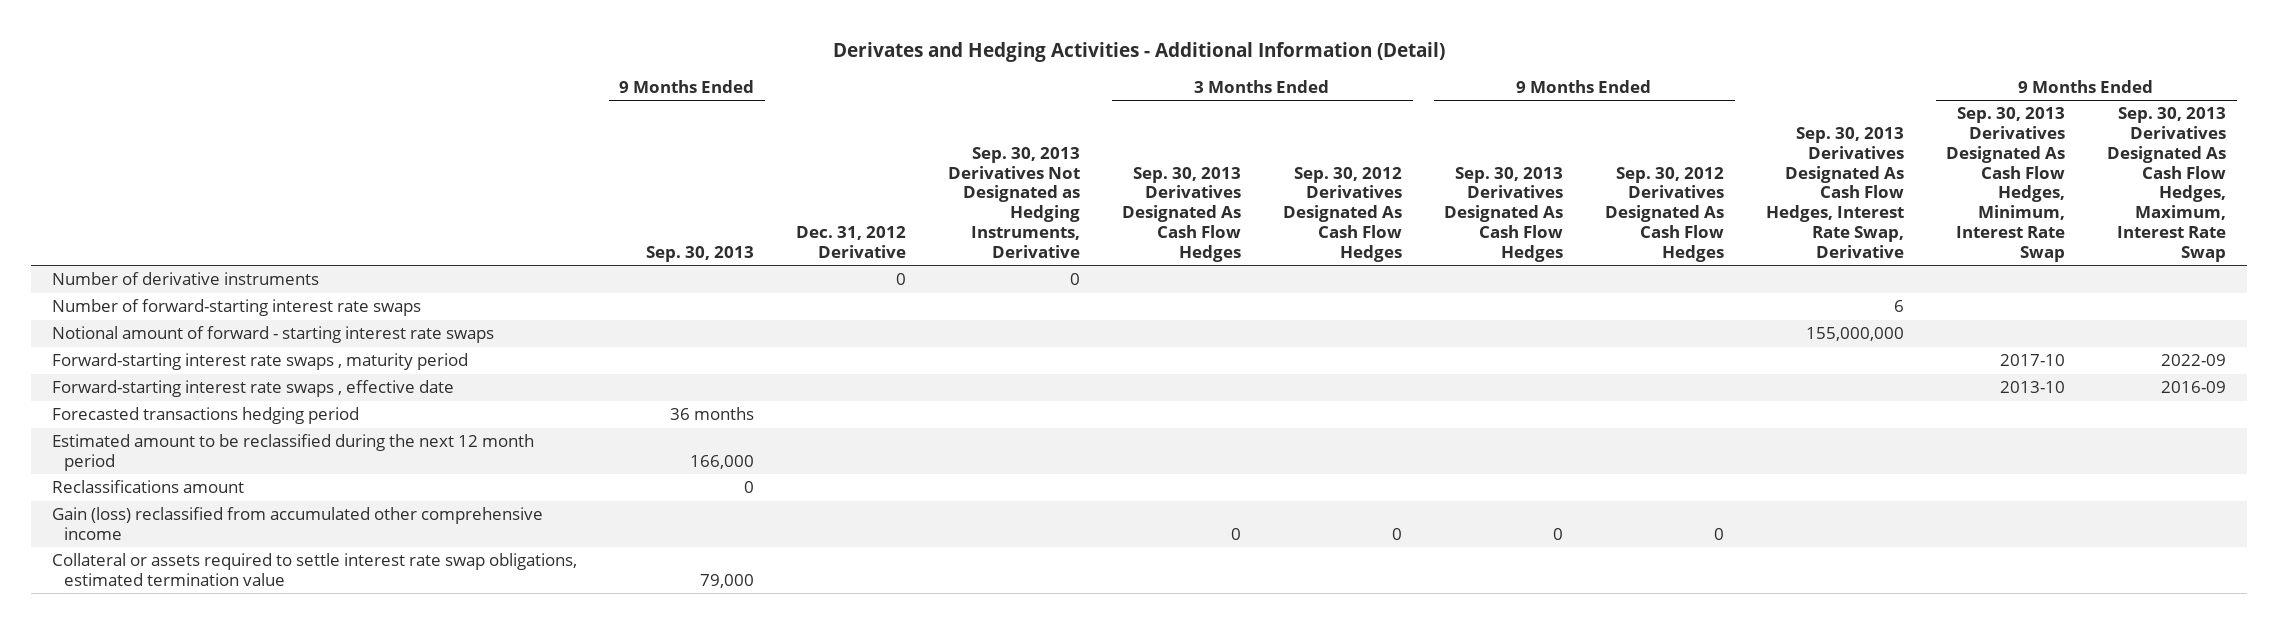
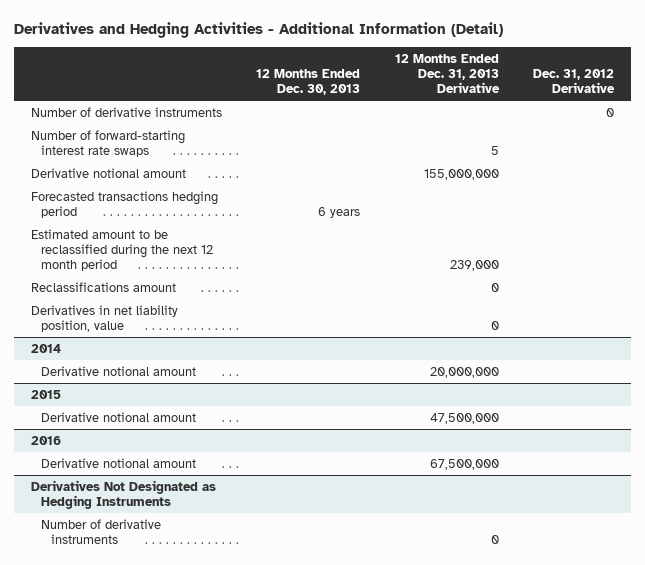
- Derivates and Hedging Activities - Additional Information (Detail)
+ Derivatives and Hedging Activities - Additional Information (Detail)
- | 9 Months Ended Sep. 30, 2013 | Dec. 31, 2012 Derivative | Sep. 30, 2013 Derivatives Not Designated as Hedging Instruments, Derivative | 3 Months Ended Sep. 30, 2013 Derivatives Designated As Cash Flow Hedges | 3 Months Ended Sep. 30, 2012 Derivatives Designated As Cash Flow Hedges | 9 Months Ended Sep. 30, 2013 Derivatives Designated As Cash Flow Hedges | 9 Months Ended Sep. 30, 2012 Derivatives Designated As Cash Flow Hedges | Sep. 30, 2013 Derivatives Designated As Cash Flow Hedges, Interest Rate Swap, Derivative | 9 Months Ended Sep. 30, 2013 Derivatives Designated As Cash Flow Hedges, Minimum, Interest Rate Swap | 9 Months Ended Sep. 30, 2013 Derivatives Designated As Cash Flow Hedges, Maximum, Interest Rate Swap
+ | 12 Months Ended Dec. 30, 2013 | 12 Months Ended Dec. 31, 2013 Derivative | Dec. 31, 2012 Derivative
- Notional amount of forward - starting interest rate swaps | | | | | | | | 155,000,000 | |
- Forward-starting interest rate swaps , maturity period | | | | | | | | | 2017-10 | 2022-09
- Forward-starting interest rate swaps , effective date | | | | | | | | | 2013-10 | 2016-09
+ Derivative notional amount | | 155,000,000 |
- Gain (loss) reclassified from accumulated other comprehensive income | | | | 0 | 0 | 0 | 0 | | |
- Collateral or assets required to settle interest rate swap obligations, estimated termination value | 79,000 | | | | | | | | |
+ Derivatives in net liability position, value | | 0 |
+ 2014
+ Derivative notional amount | | 20,000,000 |
+ 2015
+ Derivative notional amount | | 47,500,000 |
+ 2016
+ Derivative notional amount | | 67,500,000 |
+ Derivatives Not Designated as Hedging Instruments
+ Number of derivative instruments | | 0 |

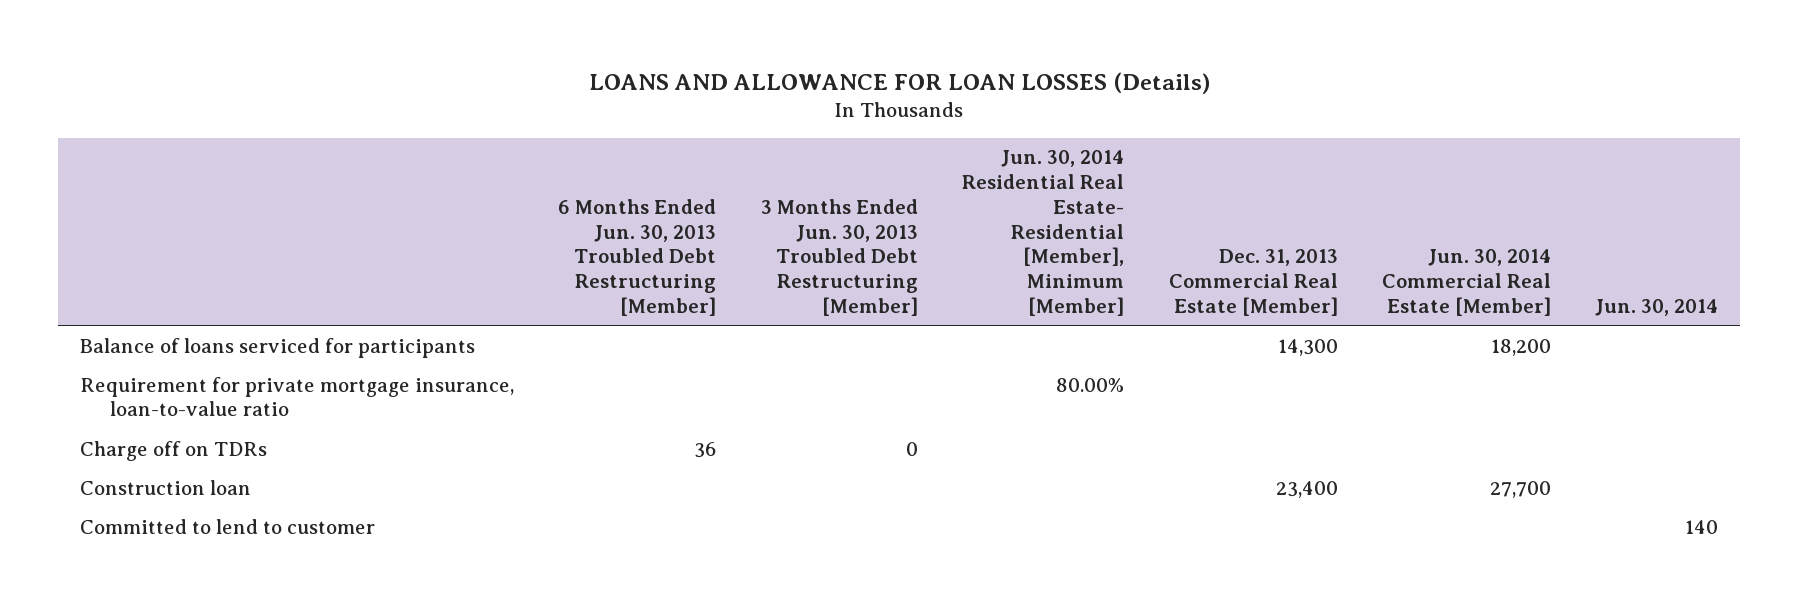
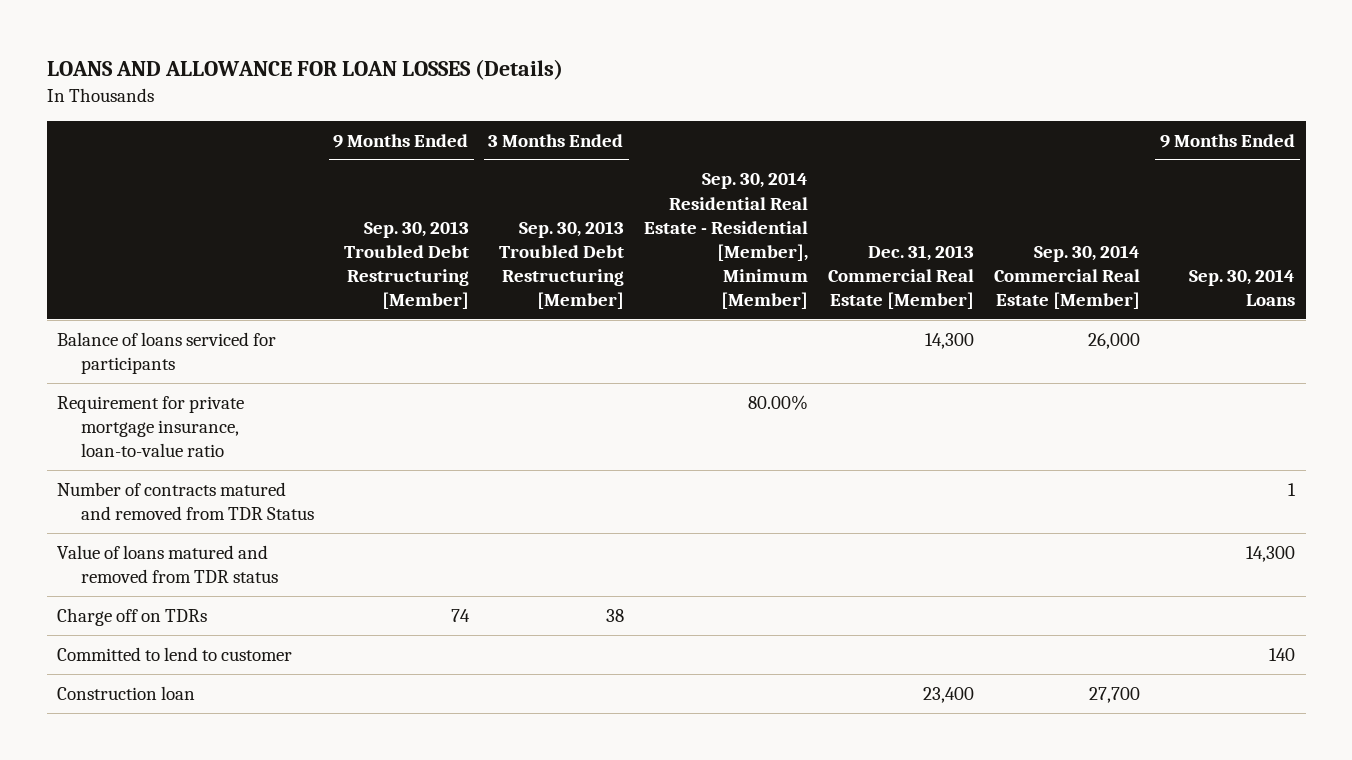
- | 6 Months Ended Jun. 30, 2013 Troubled Debt Restructuring [Member] | 3 Months Ended Jun. 30, 2013 Troubled Debt Restructuring [Member] | Jun. 30, 2014 Residential Real Estate- Residential [Member], Minimum [Member] | Dec. 31, 2013 Commercial Real Estate [Member] | Jun. 30, 2014 Commercial Real Estate [Member] | Jun. 30, 2014
+ | 9 Months Ended Sep. 30, 2013 Troubled Debt Restructuring [Member] | 3 Months Ended Sep. 30, 2013 Troubled Debt Restructuring [Member] | Sep. 30, 2014 Residential Real Estate - Residential [Member], Minimum [Member] | Dec. 31, 2013 Commercial Real Estate [Member] | Sep. 30, 2014 Commercial Real Estate [Member] | 9 Months Ended Sep. 30, 2014 Loans
+ Number of contracts matured and removed from TDR Status | | | | | | 1
+ Value of loans matured and removed from TDR status | | | | | | 14,300
moved down: Construction loan | | | | 23,400 | 27,700 |

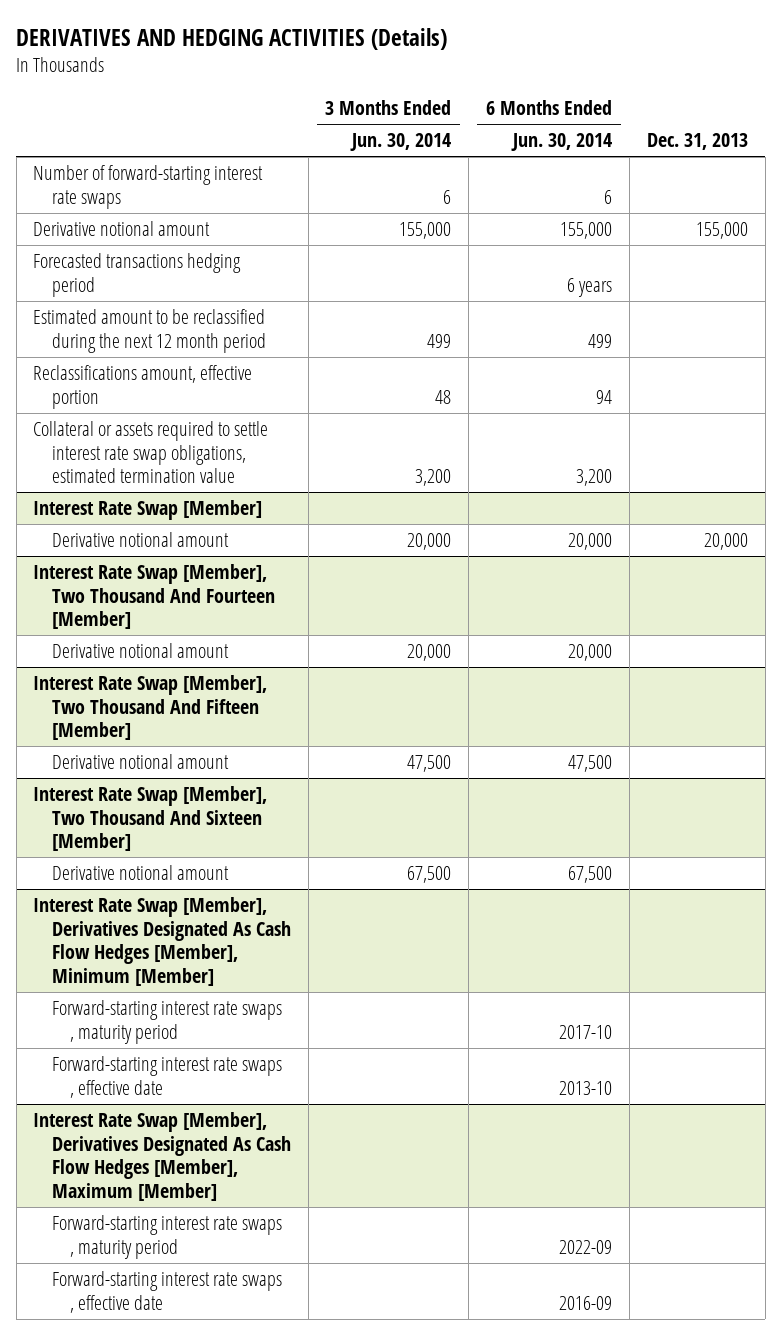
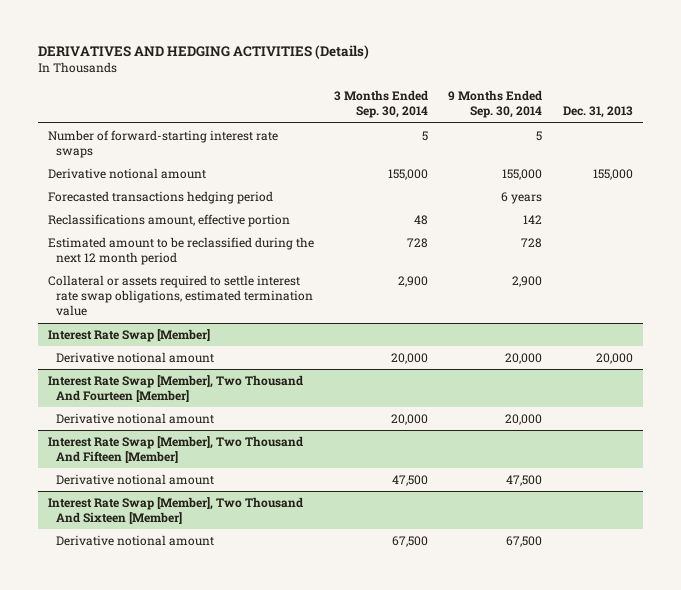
- | 3 Months Ended Jun. 30, 2014 | 6 Months Ended Jun. 30, 2014 | Dec. 31, 2013
+ | 3 Months Ended Sep. 30, 2014 | 9 Months Ended Sep. 30, 2014 | Dec. 31, 2013
moved down: Estimated amount to be reclassified during the next 12 month period | 728 | 728 |
- Interest Rate Swap [Member], Derivatives Designated As Cash Flow Hedges [Member], Minimum [Member]
- Forward-starting interest rate swaps , maturity period | | 2017-10 |
- Forward-starting interest rate swaps , effective date | | 2013-10 |
- Interest Rate Swap [Member], Derivatives Designated As Cash Flow Hedges [Member], Maximum [Member]
- Forward-starting interest rate swaps , maturity period | | 2022-09 |
- Forward-starting interest rate swaps , effective date | | 2016-09 |

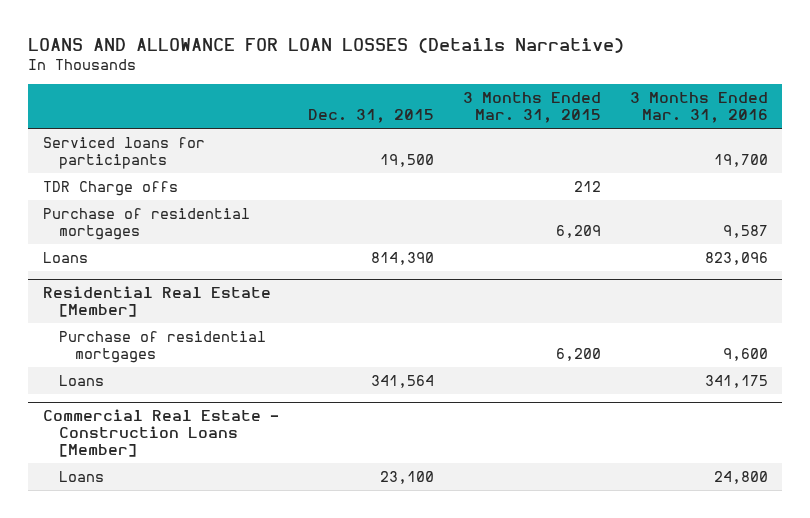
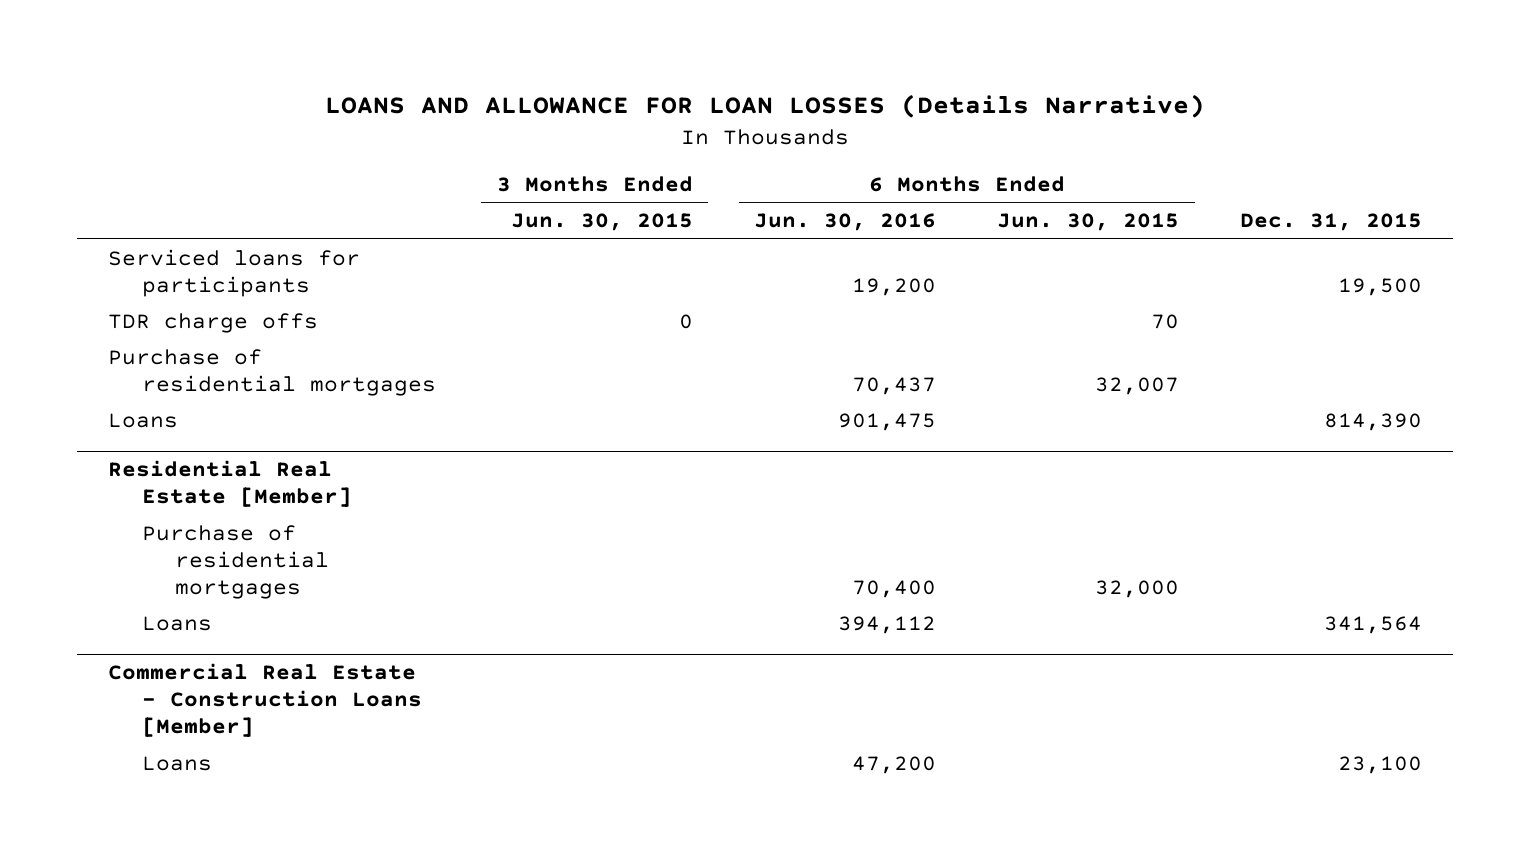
- | Dec. 31, 2015 | 3 Months Ended Mar. 31, 2015 | 3 Months Ended Mar. 31, 2016
+ | 3 Months Ended Jun. 30, 2015 | 6 Months Ended Jun. 30, 2016 | 6 Months Ended Jun. 30, 2015 | Dec. 31, 2015
- TDR Charge offs | | 212 |
+ TDR charge offs | 0 | | 70 |

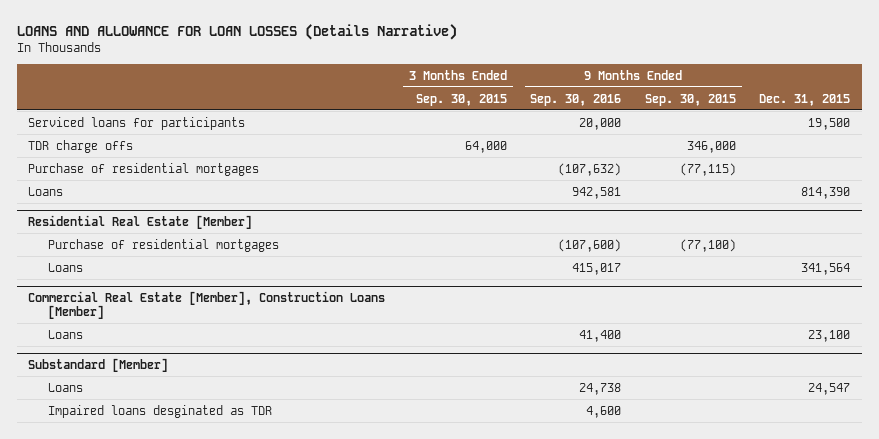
- | 3 Months Ended Jun. 30, 2015 | 6 Months Ended Jun. 30, 2016 | 6 Months Ended Jun. 30, 2015 | Dec. 31, 2015
+ | 3 Months Ended Sep. 30, 2015 | 9 Months Ended Sep. 30, 2016 | 9 Months Ended Sep. 30, 2015 | Dec. 31, 2015
- Commercial Real Estate - Construction Loans [Member]
+ Commercial Real Estate [Member], Construction Loans [Member]
+ Substandard [Member]
+ Loans | | 24,738 | | 24,547
+ Impaired loans desginated as TDR | | 4,600 | |

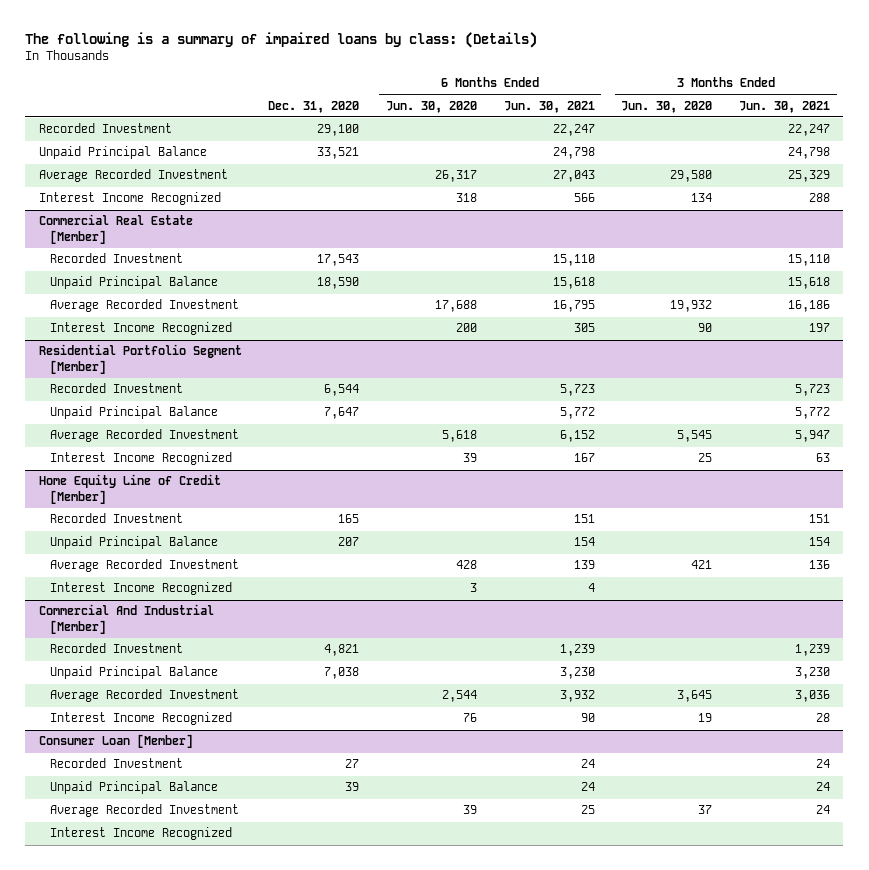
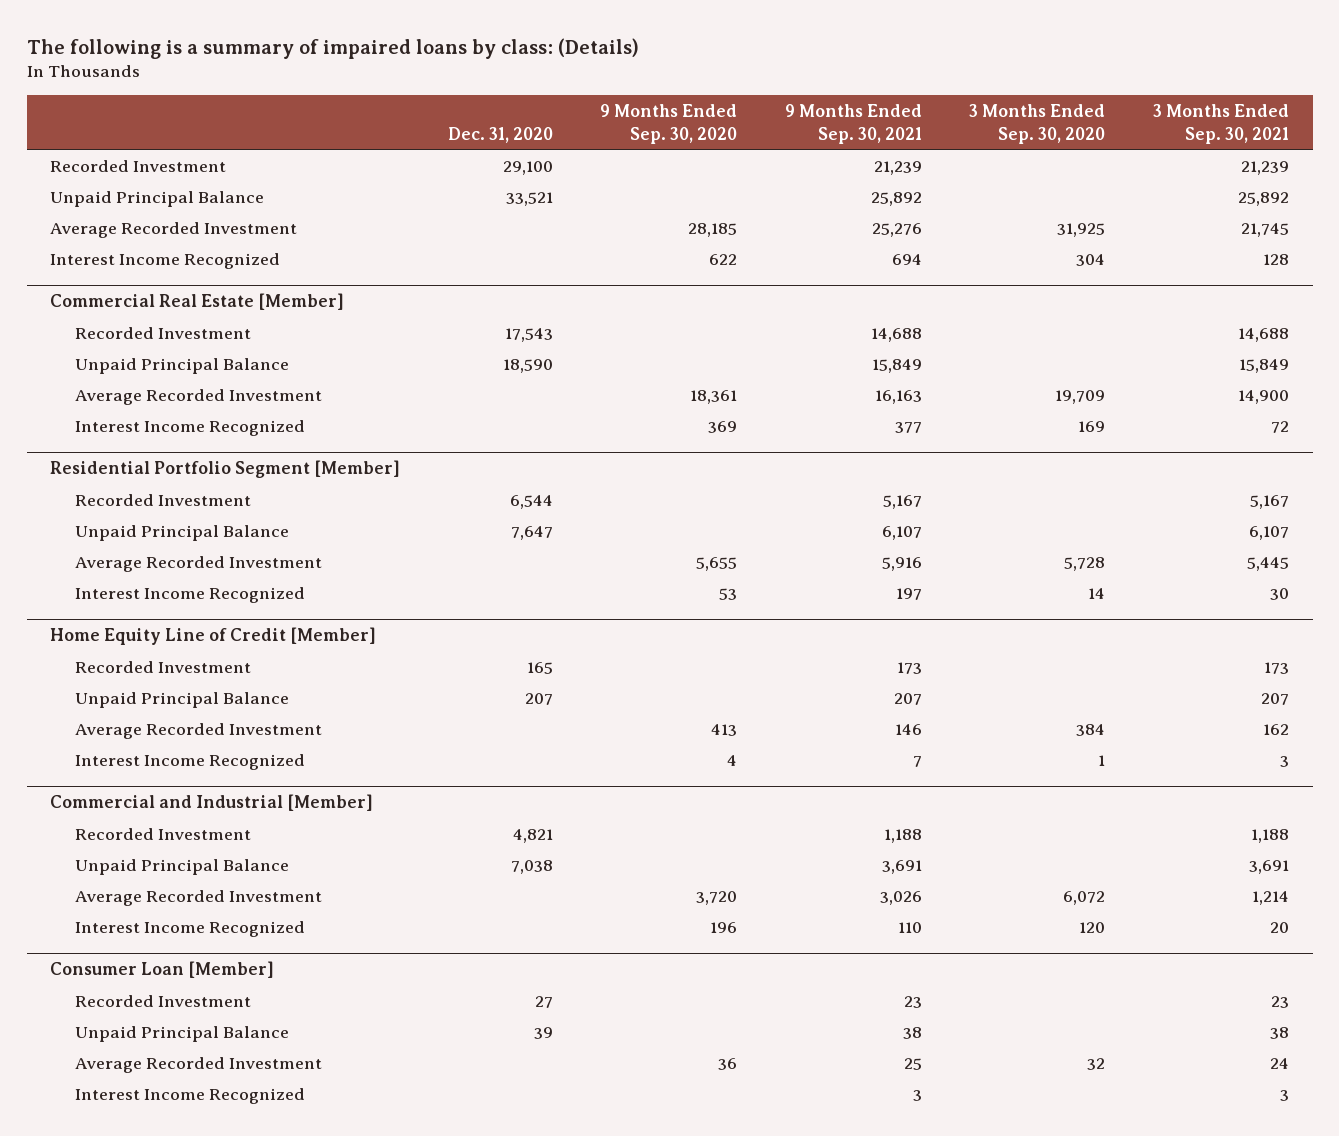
- | Dec. 31, 2020 | 6 Months Ended Jun. 30, 2020 | 6 Months Ended Jun. 30, 2021 | 3 Months Ended Jun. 30, 2020 | 3 Months Ended Jun. 30, 2021
+ | Dec. 31, 2020 | 9 Months Ended Sep. 30, 2020 | 9 Months Ended Sep. 30, 2021 | 3 Months Ended Sep. 30, 2020 | 3 Months Ended Sep. 30, 2021
- Commercial And Industrial [Member]
+ Commercial and Industrial [Member]

